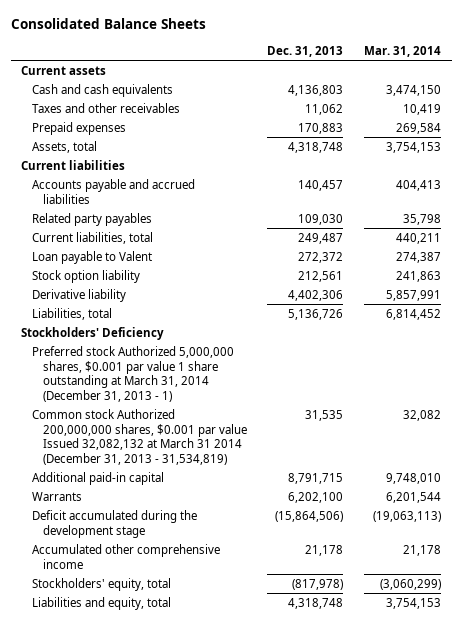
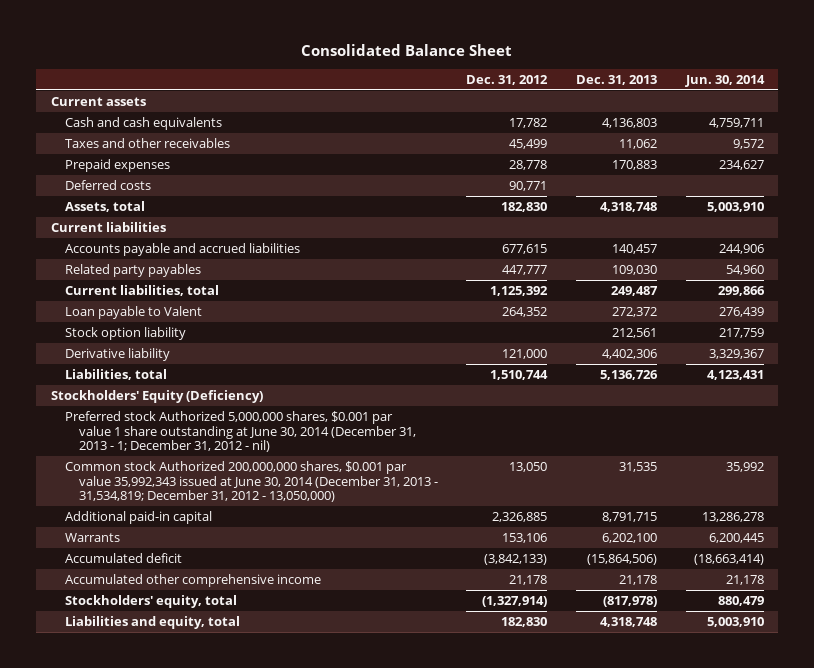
- Consolidated Balance Sheets
+ Consolidated Balance Sheet
- | Dec. 31, 2013 | Mar. 31, 2014
+ | Dec. 31, 2012 | Dec. 31, 2013 | Jun. 30, 2014
+ Deferred costs | 90,771 | |
- Stockholders' Deficiency
- Preferred stock Authorized 5,000,000 shares, $0.001 par value 1 share outstanding at March 31, 2014 (December 31, 2013 - 1)
- Common stock Authorized 200,000,000 shares, $0.001 par value Issued 32,082,132 at March 31 2014 (December 31, 2013 - 31,534,819) | 31,535 | 32,082
+ Stockholders' Equity (Deficiency)
+ Preferred stock Authorized 5,000,000 shares, $0.001 par value 1 share outstanding at June 30, 2014 (December 31, 2013 - 1; December 31, 2012 - nil)
+ Common stock Authorized 200,000,000 shares, $0.001 par value 35,992,343 issued at June 30, 2014 (December 31, 2013 - 31,534,819; December 31, 2012 - 13,050,000) | 13,050 | 31,535 | 35,992
- Deficit accumulated during the development stage | (15,864,506) | (19,063,113)
+ Accumulated deficit | (3,842,133) | (15,864,506) | (18,663,414)

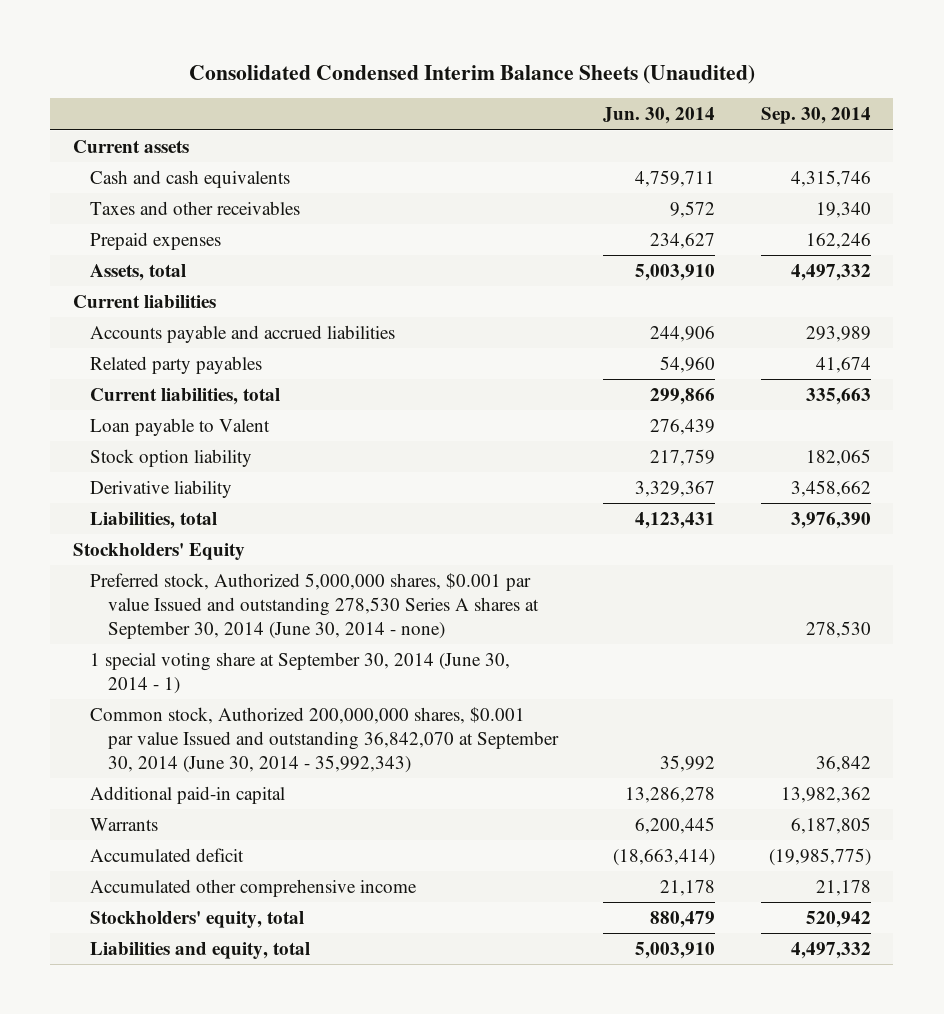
- Consolidated Balance Sheet
+ Consolidated Condensed Interim Balance Sheets (Unaudited)
- | Dec. 31, 2012 | Dec. 31, 2013 | Jun. 30, 2014
+ | Jun. 30, 2014 | Sep. 30, 2014
- Deferred costs | 90,771 | |
- Stockholders' Equity (Deficiency)
- Preferred stock Authorized 5,000,000 shares, $0.001 par value 1 share outstanding at June 30, 2014 (December 31, 2013 - 1; December 31, 2012 - nil)
- Common stock Authorized 200,000,000 shares, $0.001 par value 35,992,343 issued at June 30, 2014 (December 31, 2013 - 31,534,819; December 31, 2012 - 13,050,000) | 13,050 | 31,535 | 35,992
+ Stockholders' Equity
+ Preferred stock, Authorized 5,000,000 shares, $0.001 par value Issued and outstanding 278,530 Series A shares at September 30, 2014 (June 30, 2014 - none) | | 278,530
+ 1 special voting share at September 30, 2014 (June 30, 2014 - 1)
+ Common stock, Authorized 200,000,000 shares, $0.001 par value Issued and outstanding 36,842,070 at September 30, 2014 (June 30, 2014 - 35,992,343) | 35,992 | 36,842

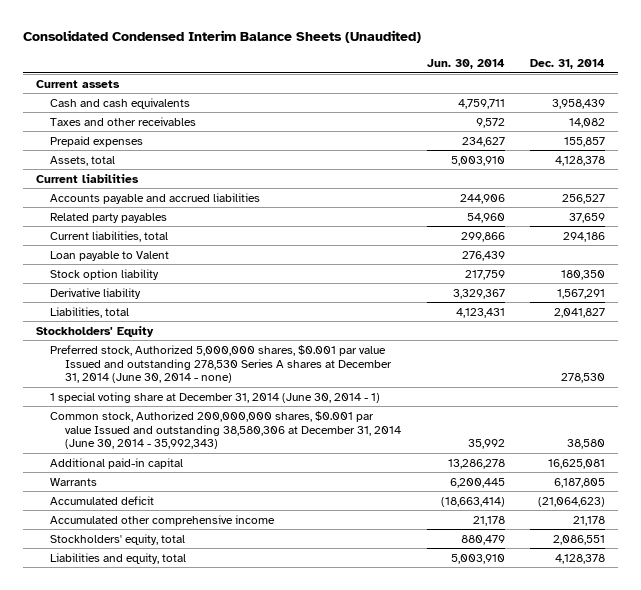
- | Jun. 30, 2014 | Sep. 30, 2014
+ | Jun. 30, 2014 | Dec. 31, 2014
- Preferred stock, Authorized 5,000,000 shares, $0.001 par value Issued and outstanding 278,530 Series A shares at September 30, 2014 (June 30, 2014 - none) | | 278,530
- 1 special voting share at September 30, 2014 (June 30, 2014 - 1)
- Common stock, Authorized 200,000,000 shares, $0.001 par value Issued and outstanding 36,842,070 at September 30, 2014 (June 30, 2014 - 35,992,343) | 35,992 | 36,842
+ Preferred stock, Authorized 5,000,000 shares, $0.001 par value Issued and outstanding 278,530 Series A shares at December 31, 2014 (June 30, 2014 - none) | | 278,530
+ 1 special voting share at December 31, 2014 (June 30, 2014 - 1)
+ Common stock, Authorized 200,000,000 shares, $0.001 par value Issued and outstanding 38,580,306 at December 31, 2014 (June 30, 2014 - 35,992,343) | 35,992 | 38,580

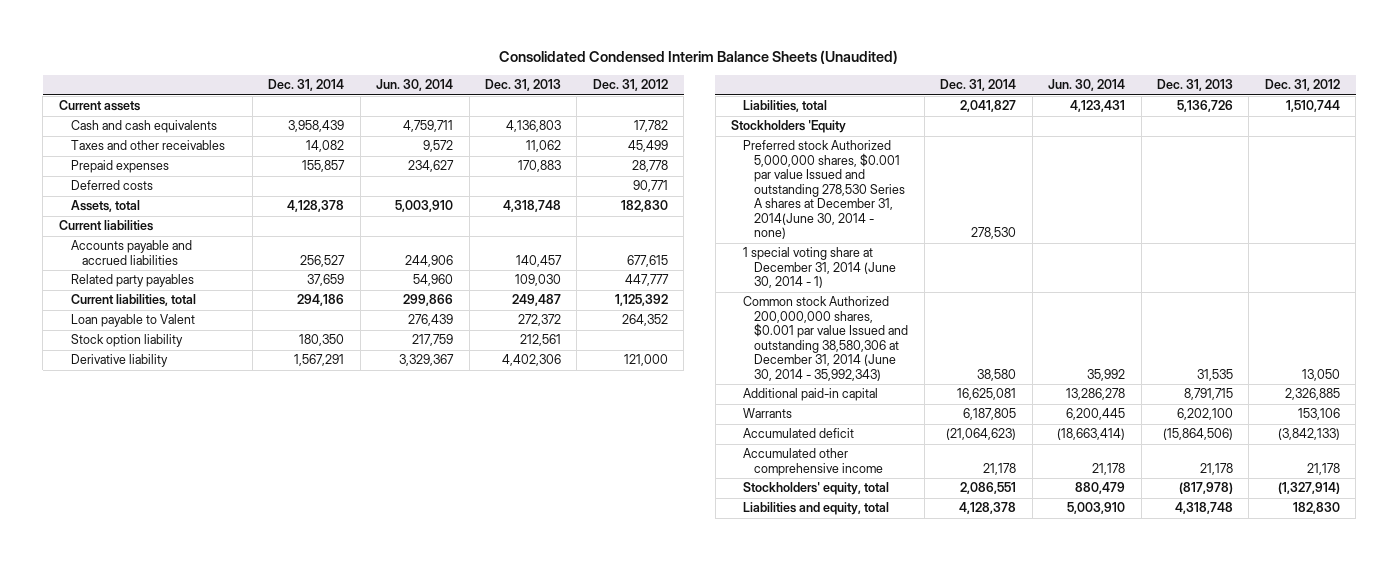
- | Jun. 30, 2014 | Dec. 31, 2014
+ | Dec. 31, 2014 | Jun. 30, 2014 | Dec. 31, 2013 | Dec. 31, 2012
+ Deferred costs | | | | 90,771
- Stockholders' Equity
- Preferred stock, Authorized 5,000,000 shares, $0.001 par value Issued and outstanding 278,530 Series A shares at December 31, 2014 (June 30, 2014 - none) | | 278,530
+ Stockholders 'Equity
+ Preferred stock Authorized 5,000,000 shares, $0.001 par value Issued and outstanding 278,530 Series A shares at December 31, 2014(June 30, 2014 - none) | 278,530 | | |
- Common stock, Authorized 200,000,000 shares, $0.001 par value Issued and outstanding 38,580,306 at December 31, 2014 (June 30, 2014 - 35,992,343) | 35,992 | 38,580
+ Common stock Authorized 200,000,000 shares, $0.001 par value Issued and outstanding 38,580,306 at December 31, 2014 (June 30, 2014 - 35,992,343) | 38,580 | 35,992 | 31,535 | 13,050

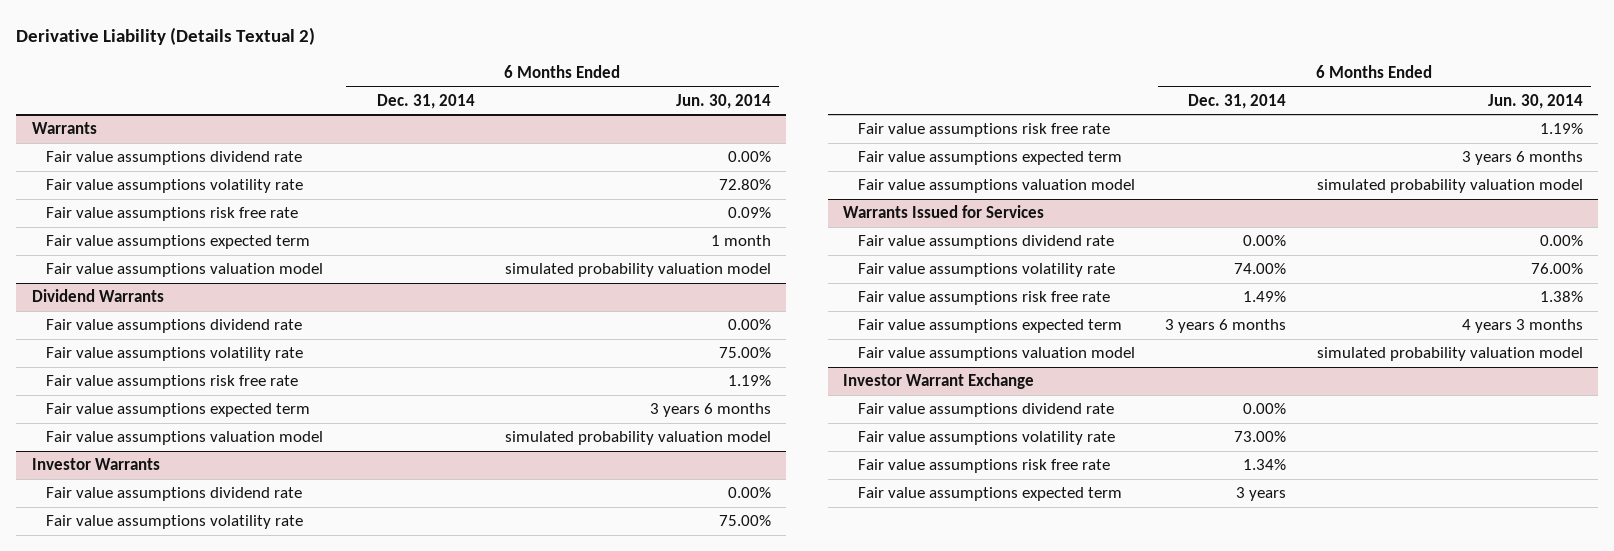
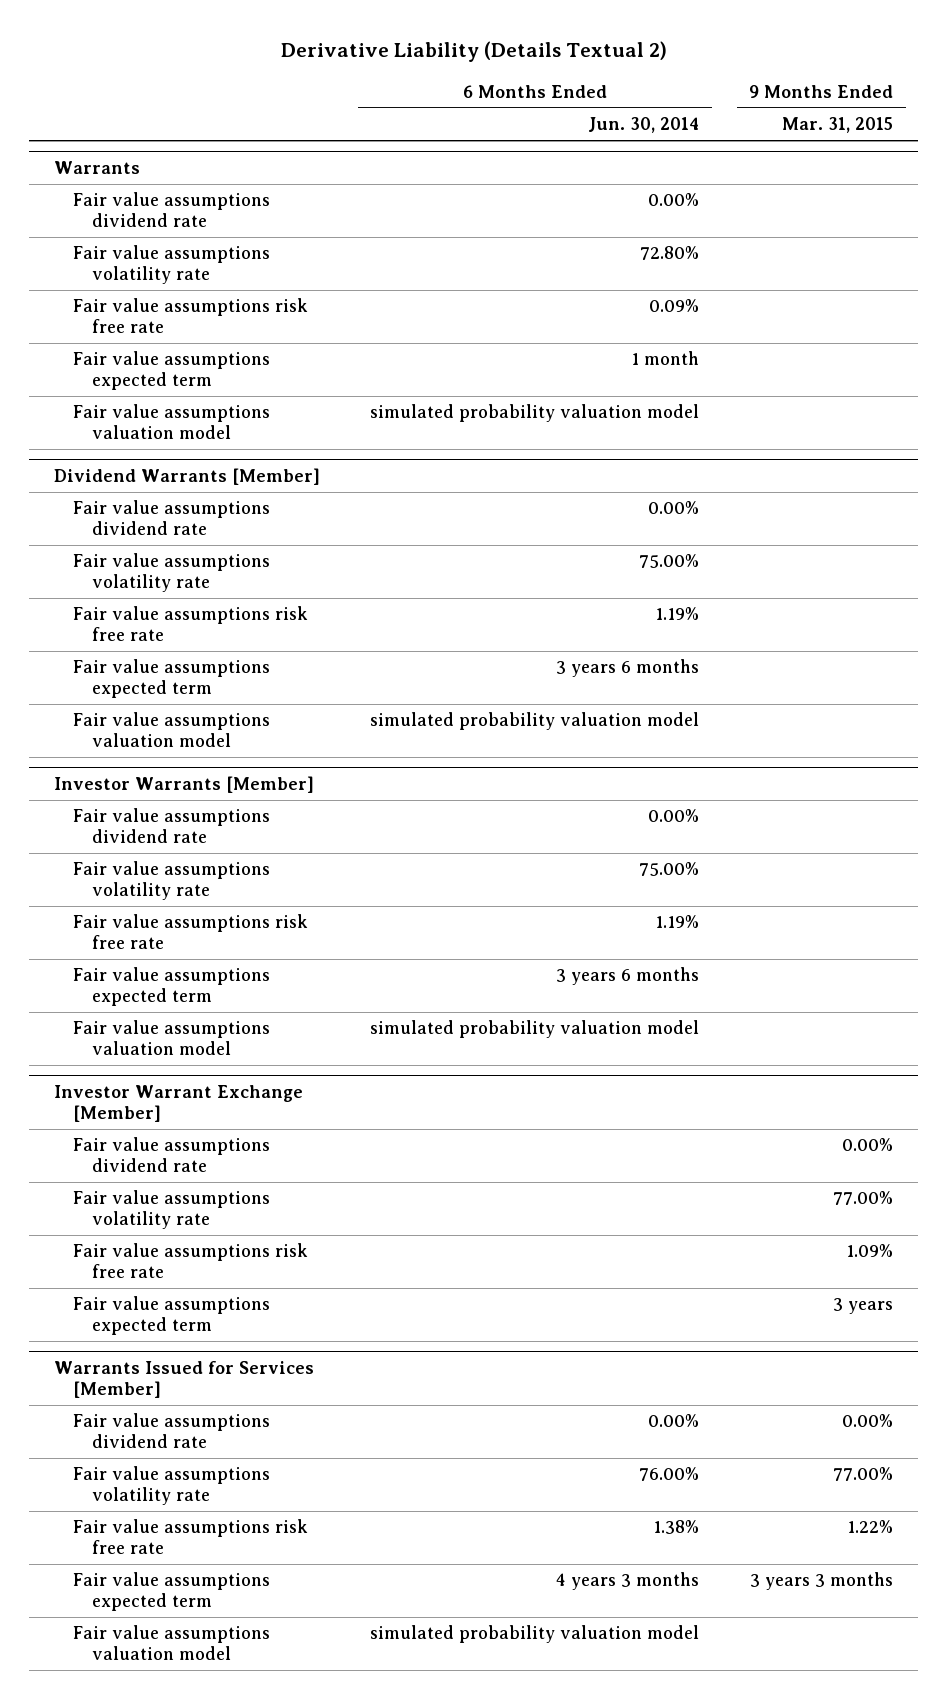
- | 6 Months Ended Dec. 31, 2014 | 6 Months Ended Jun. 30, 2014
+ | 6 Months Ended Jun. 30, 2014 | 9 Months Ended Mar. 31, 2015
- Dividend Warrants
+ Dividend Warrants [Member]
- Investor Warrants
+ Investor Warrants [Member]
- Warrants Issued for Services
+ Investor Warrant Exchange [Member]
+ Fair value assumptions dividend rate | | 0.00%
+ Fair value assumptions volatility rate | | 77.00%
+ Fair value assumptions risk free rate | | 1.09%
+ Fair value assumptions expected term | | 3 years
+ Warrants Issued for Services [Member]
- Investor Warrant Exchange
- Fair value assumptions dividend rate | 0.00% |
- Fair value assumptions volatility rate | 73.00% |
- Fair value assumptions risk free rate | 1.34% |
- Fair value assumptions expected term | 3 years |

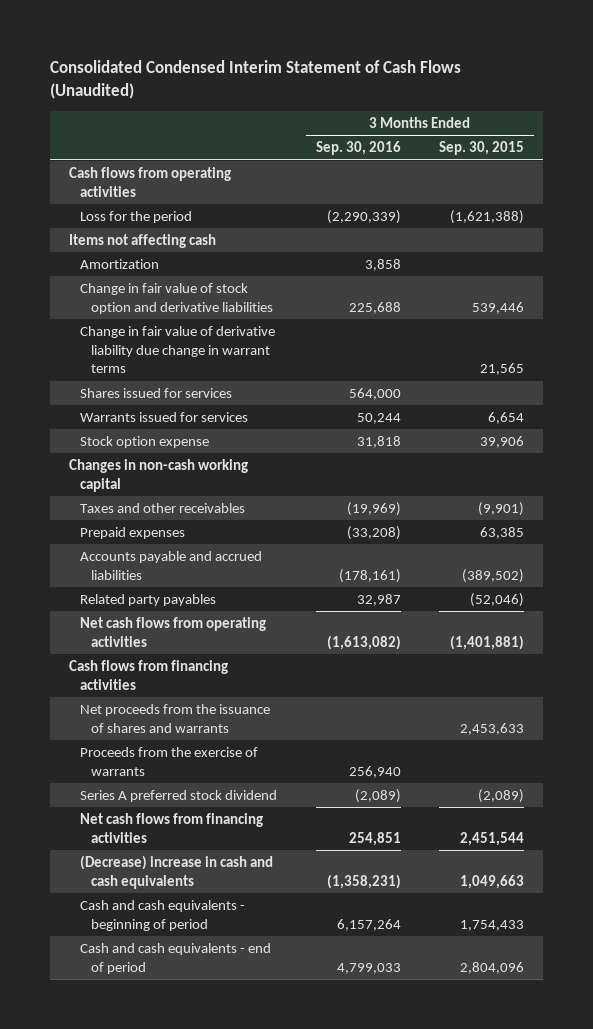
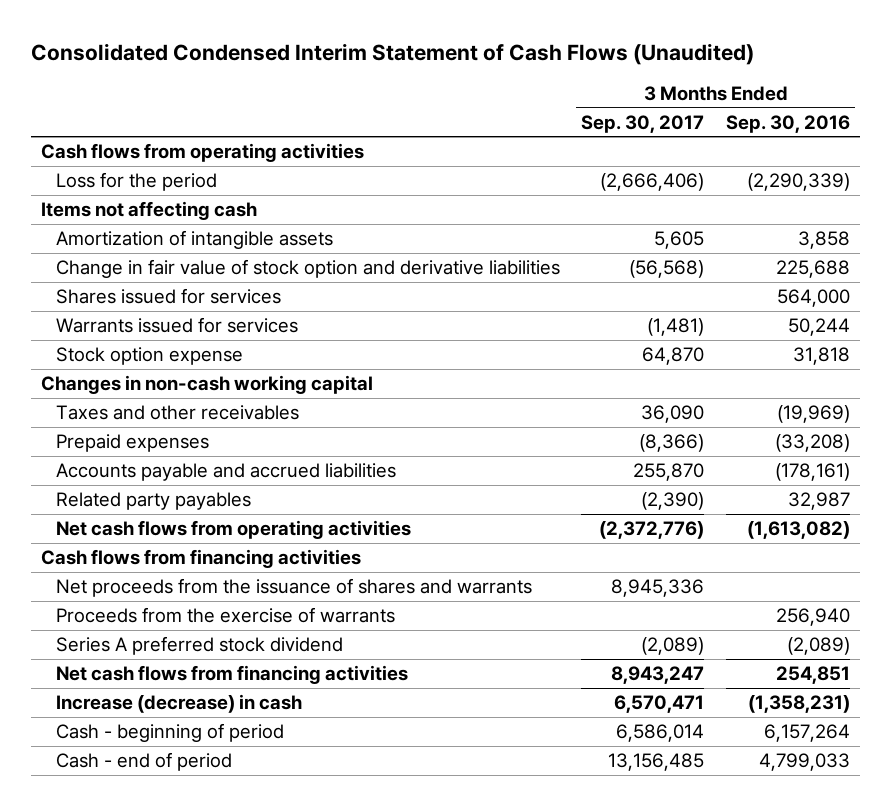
- | 3 Months Ended Sep. 30, 2016 | 3 Months Ended Sep. 30, 2015
+ | 3 Months Ended Sep. 30, 2017 | 3 Months Ended Sep. 30, 2016
- Amortization | 3,858 |
+ Amortization of intangible assets | 5,605 | 3,858
- Change in fair value of derivative liability due change in warrant terms | | 21,565
- (Decrease) increase in cash and cash equivalents | (1,358,231) | 1,049,663
- Cash and cash equivalents - beginning of period | 6,157,264 | 1,754,433
- Cash and cash equivalents - end of period | 4,799,033 | 2,804,096
+ Increase (decrease) in cash | 6,570,471 | (1,358,231)
+ Cash - beginning of period | 6,586,014 | 6,157,264
+ Cash - end of period | 13,156,485 | 4,799,033

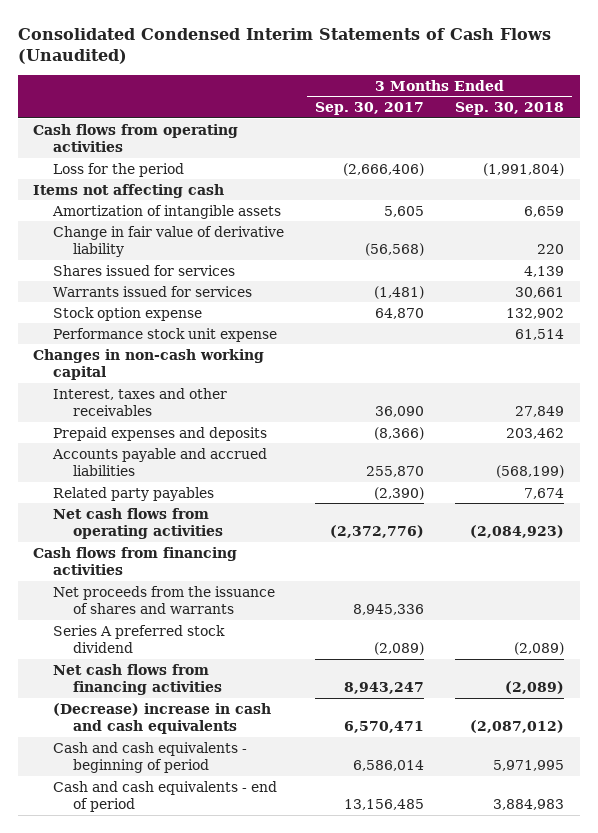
- Consolidated Condensed Interim Statement of Cash Flows (Unaudited)
+ Consolidated Condensed Interim Statements of Cash Flows (Unaudited)
- | 3 Months Ended Sep. 30, 2017 | 3 Months Ended Sep. 30, 2016
+ | 3 Months Ended Sep. 30, 2017 | 3 Months Ended Sep. 30, 2018
- Change in fair value of stock option and derivative liabilities | (56,568) | 225,688
+ Change in fair value of derivative liability | (56,568) | 220
+ Performance stock unit expense | | 61,514
- Taxes and other receivables | 36,090 | (19,969)
- Prepaid expenses | (8,366) | (33,208)
+ Interest, taxes and other receivables | 36,090 | 27,849
+ Prepaid expenses and deposits | (8,366) | 203,462
- Proceeds from the exercise of warrants | | 256,940
- Increase (decrease) in cash | 6,570,471 | (1,358,231)
- Cash - beginning of period | 6,586,014 | 6,157,264
- Cash - end of period | 13,156,485 | 4,799,033
+ (Decrease) increase in cash and cash equivalents | 6,570,471 | (2,087,012)
+ Cash and cash equivalents - beginning of period | 6,586,014 | 5,971,995
+ Cash and cash equivalents - end of period | 13,156,485 | 3,884,983

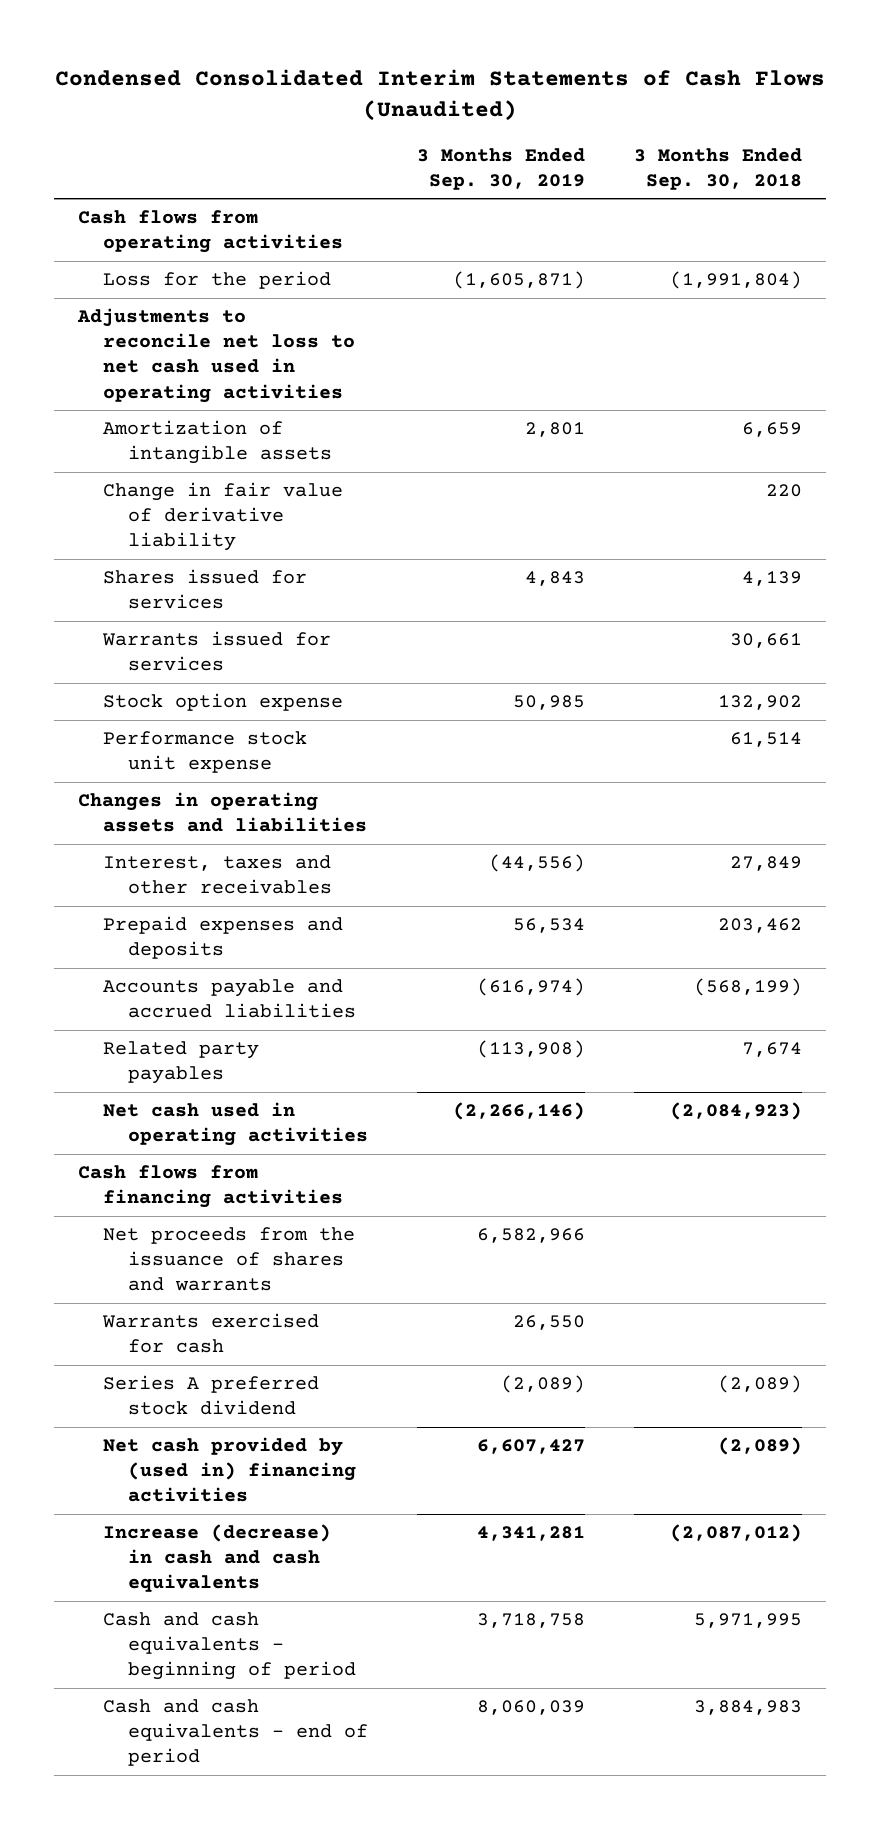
- Consolidated Condensed Interim Statements of Cash Flows (Unaudited)
+ Condensed Consolidated Interim Statements of Cash Flows (Unaudited)
- | 3 Months Ended Sep. 30, 2017 | 3 Months Ended Sep. 30, 2018
+ | 3 Months Ended Sep. 30, 2019 | 3 Months Ended Sep. 30, 2018
- Items not affecting cash
+ Adjustments to reconcile net loss to net cash used in operating activities
- Changes in non-cash working capital
+ Changes in operating assets and liabilities
- Net cash flows from operating activities | (2,372,776) | (2,084,923)
+ Net cash used in operating activities | (2,266,146) | (2,084,923)
+ Warrants exercised for cash | 26,550 |
- Net cash flows from financing activities | 8,943,247 | (2,089)
- (Decrease) increase in cash and cash equivalents | 6,570,471 | (2,087,012)
+ Net cash provided by (used in) financing activities | 6,607,427 | (2,089)
+ Increase (decrease) in cash and cash equivalents | 4,341,281 | (2,087,012)

